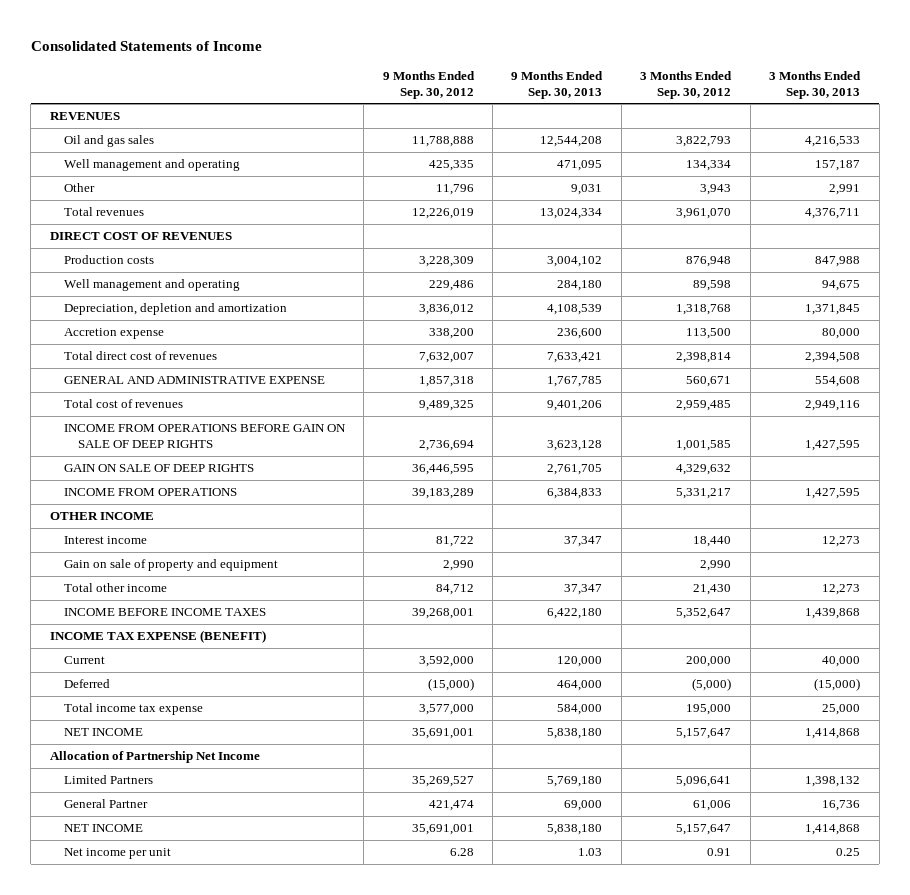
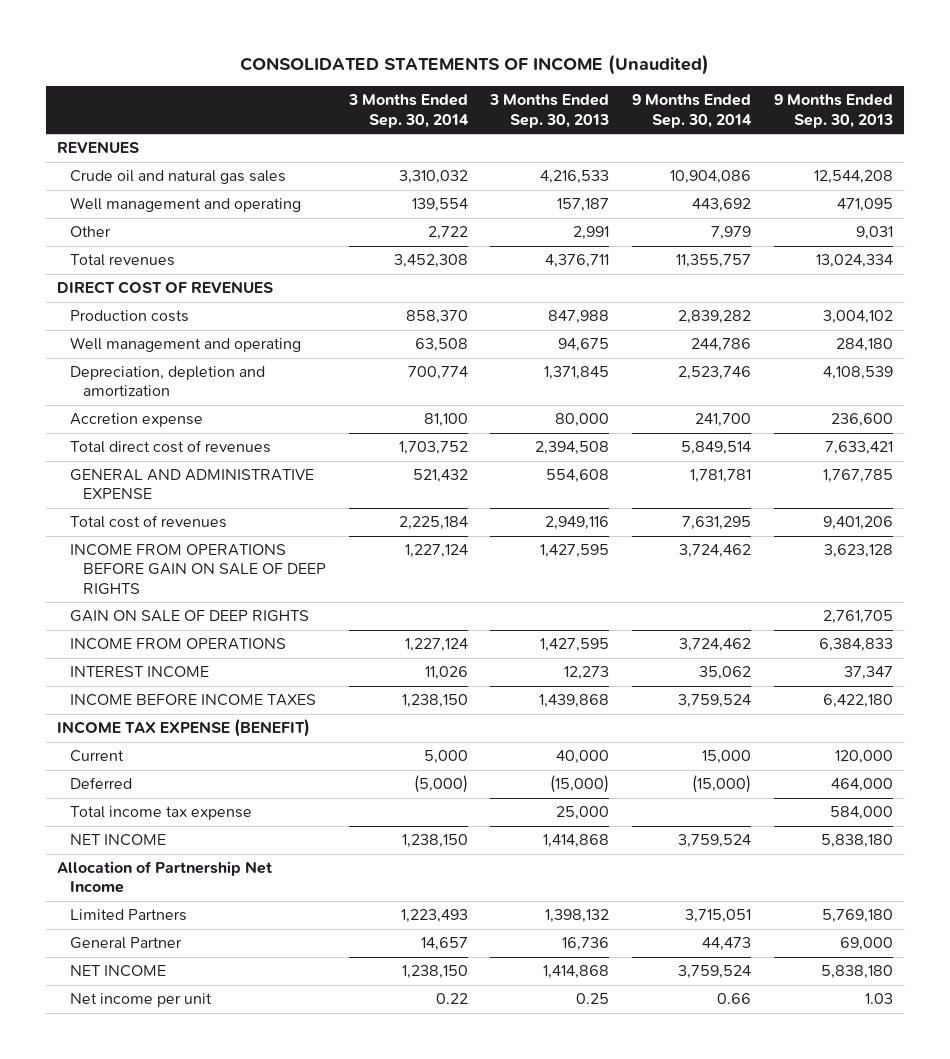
- Consolidated Statements of Income
+ CONSOLIDATED STATEMENTS OF INCOME (Unaudited)
- | 9 Months Ended Sep. 30, 2012 | 9 Months Ended Sep. 30, 2013 | 3 Months Ended Sep. 30, 2012 | 3 Months Ended Sep. 30, 2013
+ | 3 Months Ended Sep. 30, 2014 | 3 Months Ended Sep. 30, 2013 | 9 Months Ended Sep. 30, 2014 | 9 Months Ended Sep. 30, 2013
- Oil and gas sales | 11,788,888 | 12,544,208 | 3,822,793 | 4,216,533
+ Crude oil and natural gas sales | 3,310,032 | 4,216,533 | 10,904,086 | 12,544,208
- OTHER INCOME
- Interest income | 81,722 | 37,347 | 18,440 | 12,273
- Gain on sale of property and equipment | 2,990 | | 2,990 |
- Total other income | 84,712 | 37,347 | 21,430 | 12,273
+ INTEREST INCOME | 11,026 | 12,273 | 35,062 | 37,347

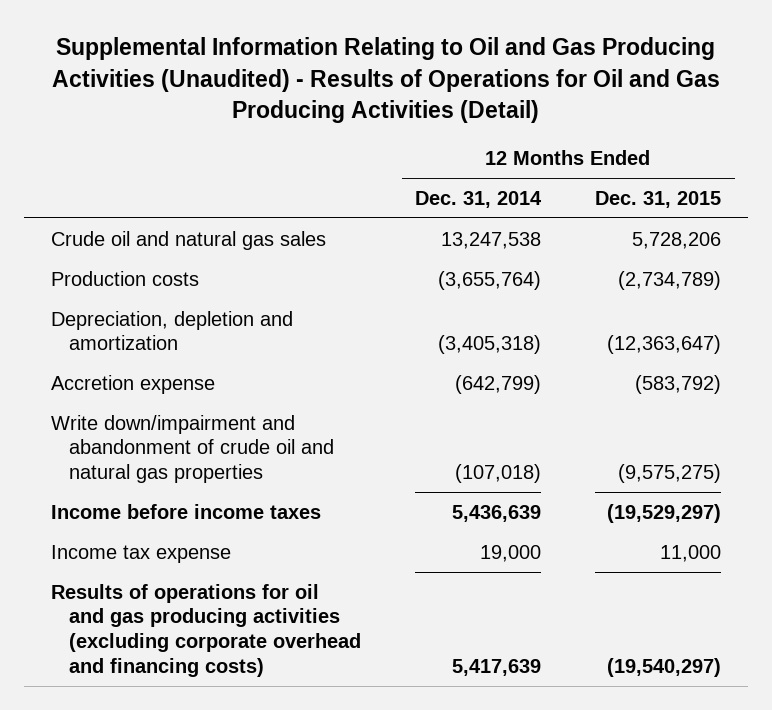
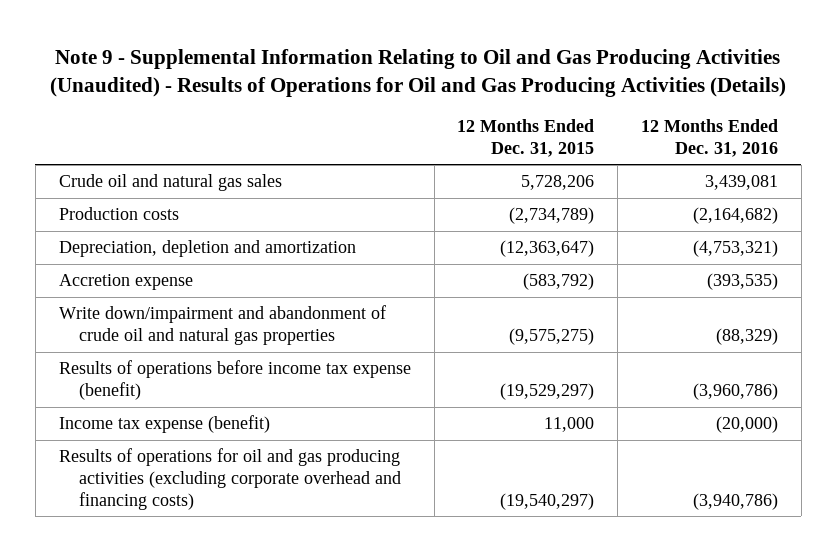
- Supplemental Information Relating to Oil and Gas Producing Activities (Unaudited) - Results of Operations for Oil and Gas Producing Activities (Detail)
+ Note 9 - Supplemental Information Relating to Oil and Gas Producing Activities (Unaudited) - Results of Operations for Oil and Gas Producing Activities (Details)
- | 12 Months Ended Dec. 31, 2014 | 12 Months Ended Dec. 31, 2015
+ | 12 Months Ended Dec. 31, 2015 | 12 Months Ended Dec. 31, 2016
- Income before income taxes | 5,436,639 | (19,529,297)
- Income tax expense | 19,000 | 11,000
+ Results of operations before income tax expense (benefit) | (19,529,297) | (3,960,786)
+ Income tax expense (benefit) | 11,000 | (20,000)

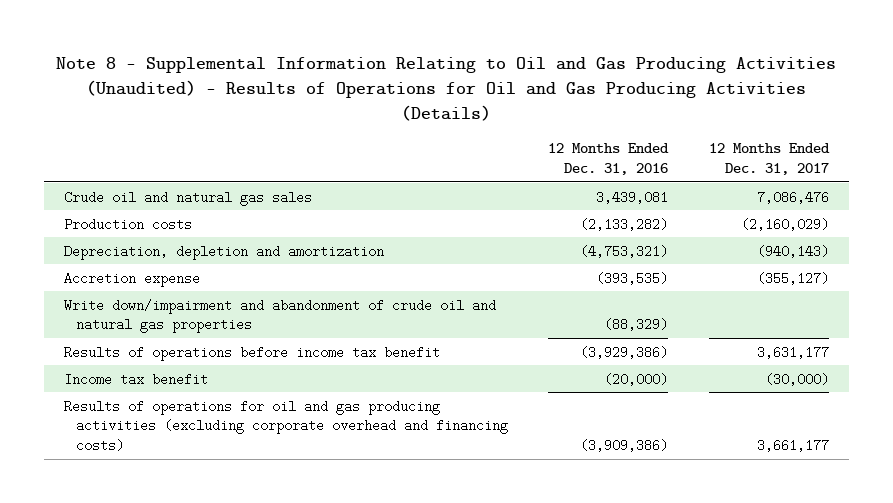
- Note 9 - Supplemental Information Relating to Oil and Gas Producing Activities (Unaudited) - Results of Operations for Oil and Gas Producing Activities (Details)
+ Note 8 - Supplemental Information Relating to Oil and Gas Producing Activities (Unaudited) - Results of Operations for Oil and Gas Producing Activities (Details)
- | 12 Months Ended Dec. 31, 2015 | 12 Months Ended Dec. 31, 2016
+ | 12 Months Ended Dec. 31, 2016 | 12 Months Ended Dec. 31, 2017
- Production costs | (2,734,789) | (2,164,682)
+ Production costs | (2,133,282) | (2,160,029)
- Results of operations before income tax expense (benefit) | (19,529,297) | (3,960,786)
- Income tax expense (benefit) | 11,000 | (20,000)
- Results of operations for oil and gas producing activities (excluding corporate overhead and financing costs) | (19,540,297) | (3,940,786)
+ Results of operations before income tax benefit | (3,929,386) | 3,631,177
+ Income tax benefit | (20,000) | (30,000)
+ Results of operations for oil and gas producing activities (excluding corporate overhead and financing costs) | (3,909,386) | 3,661,177

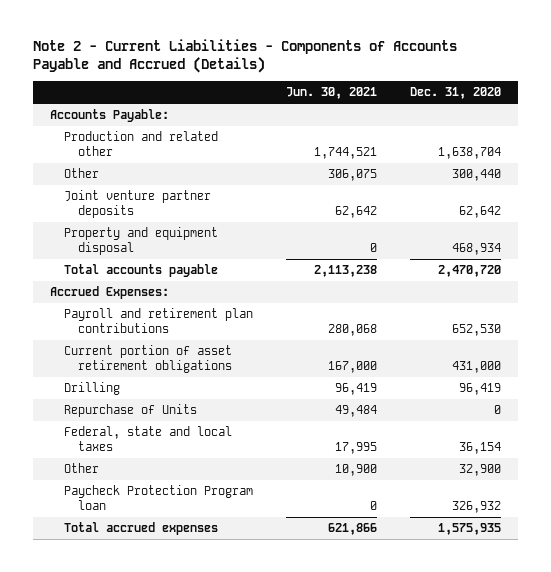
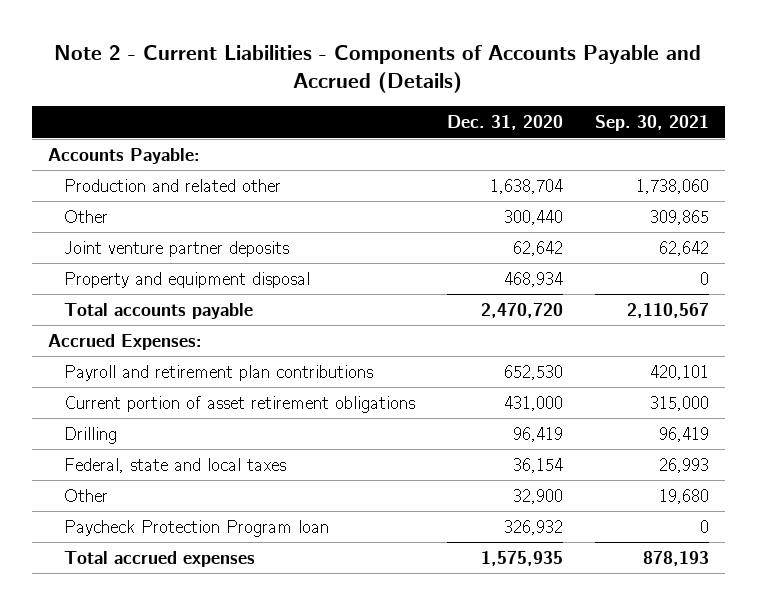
- | Jun. 30, 2021 | Dec. 31, 2020
+ | Dec. 31, 2020 | Sep. 30, 2021
- Repurchase of Units | 49,484 | 0

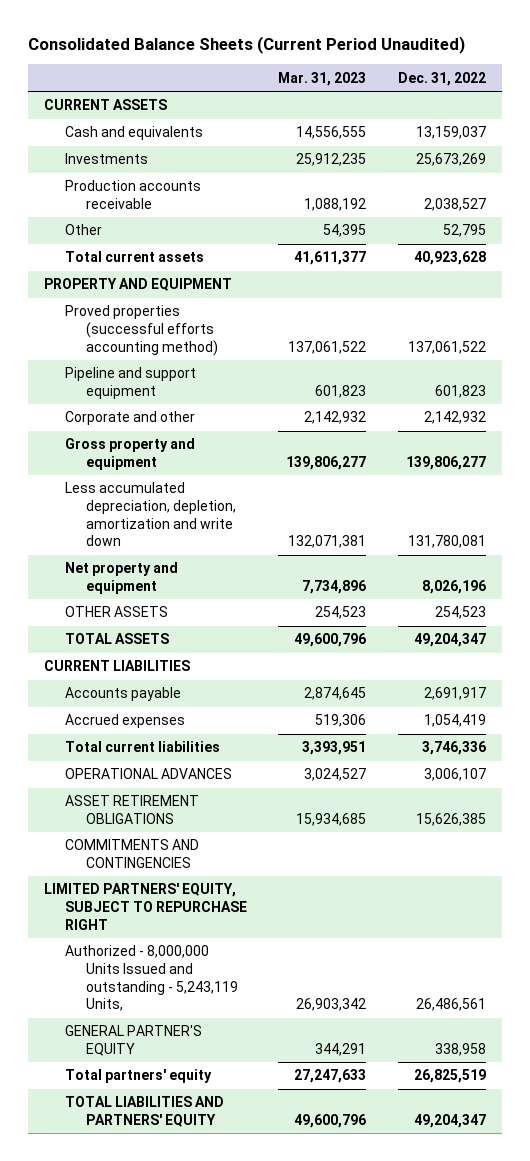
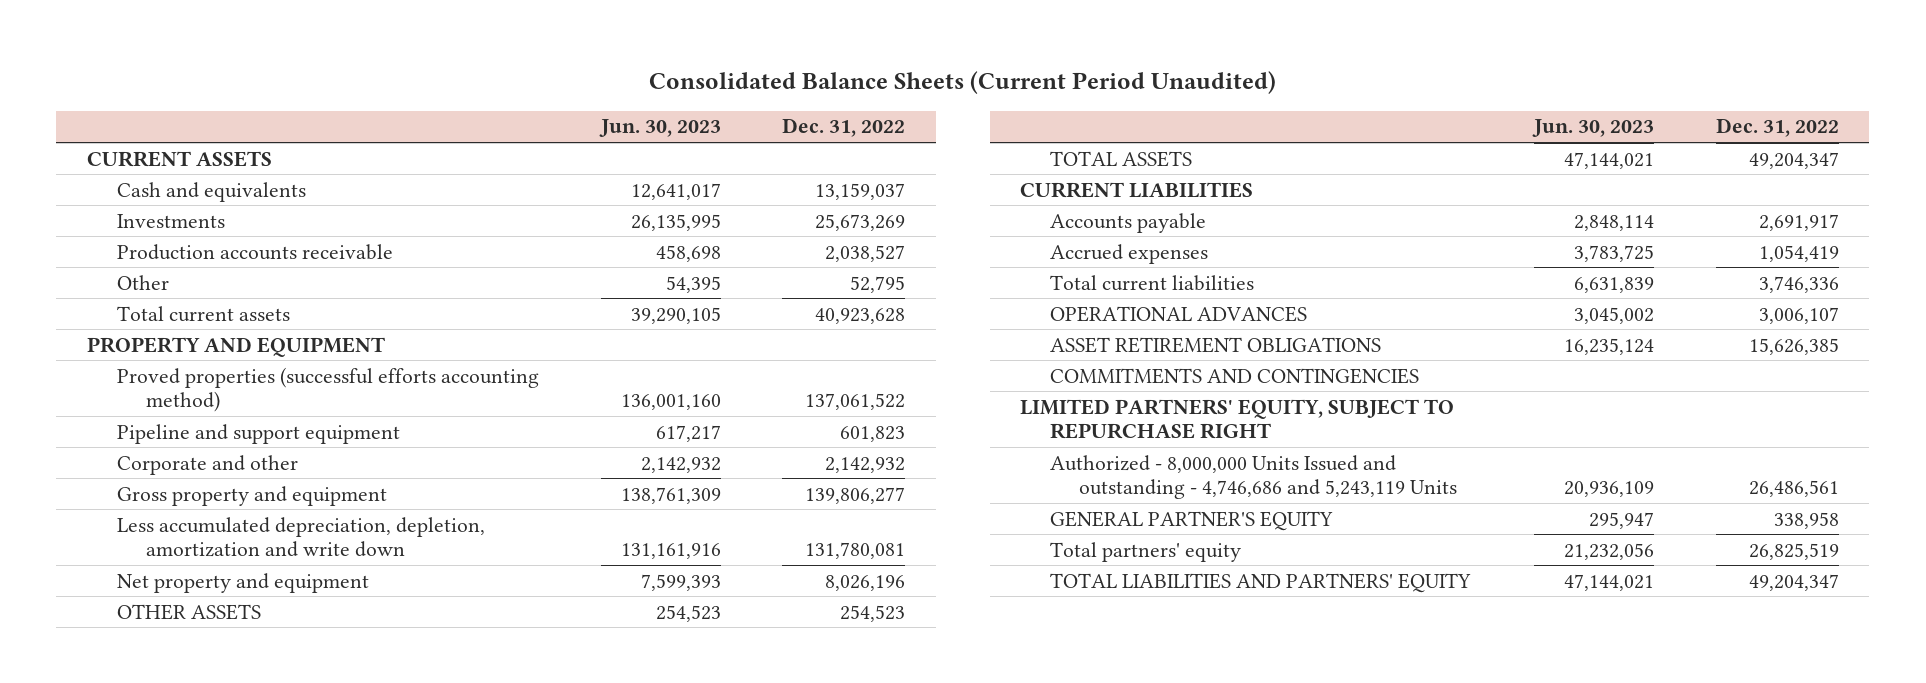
- | Mar. 31, 2023 | Dec. 31, 2022
+ | Jun. 30, 2023 | Dec. 31, 2022
- Authorized - 8,000,000 Units Issued and outstanding - 5,243,119 Units, | 26,903,342 | 26,486,561
+ Authorized - 8,000,000 Units Issued and outstanding - 4,746,686 and 5,243,119 Units | 20,936,109 | 26,486,561

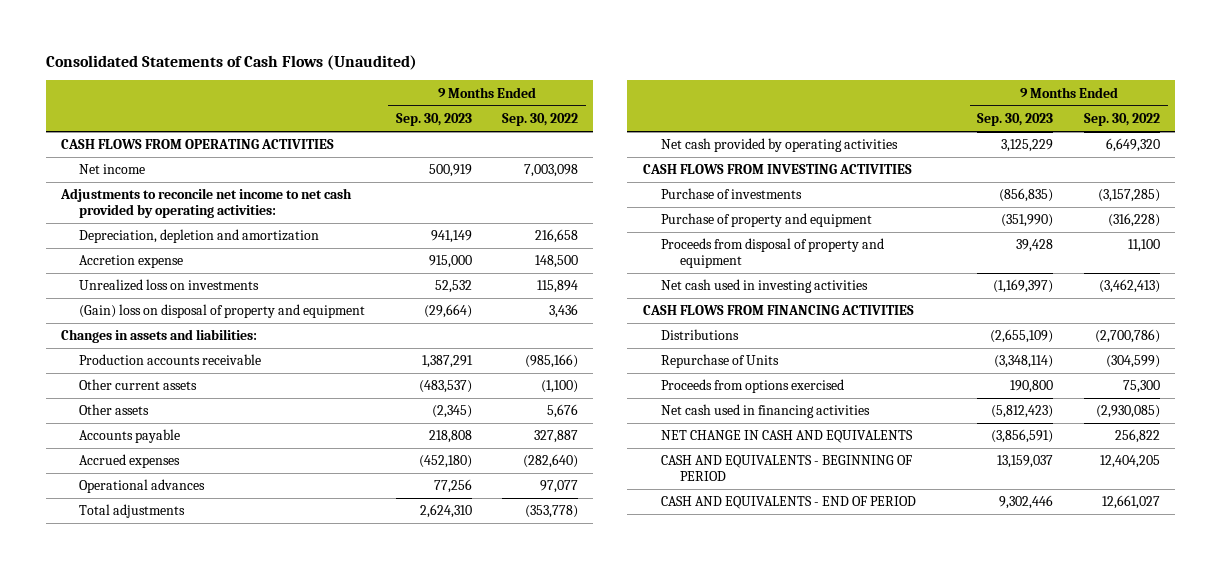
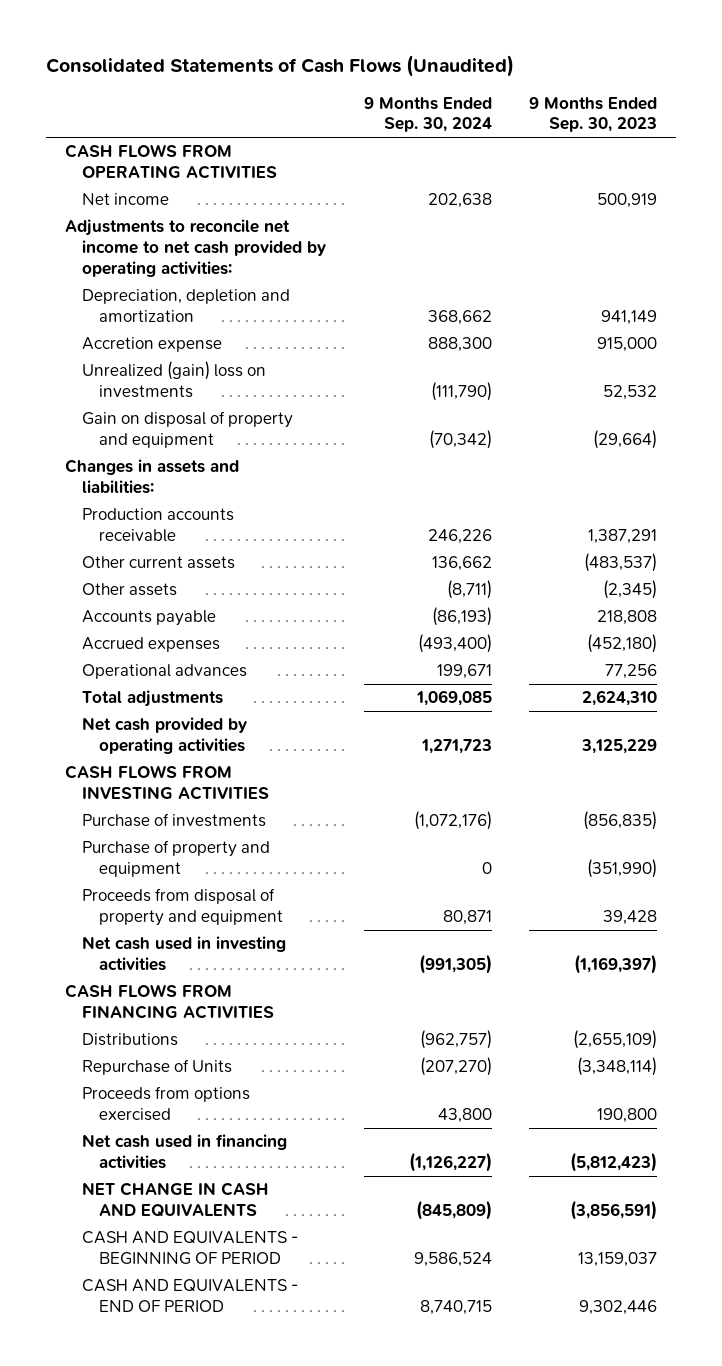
- | 9 Months Ended Sep. 30, 2023 | 9 Months Ended Sep. 30, 2022
+ | 9 Months Ended Sep. 30, 2024 | 9 Months Ended Sep. 30, 2023
- Unrealized loss on investments | 52,532 | 115,894
- (Gain) loss on disposal of property and equipment | (29,664) | 3,436
+ Unrealized (gain) loss on investments | (111,790) | 52,532
+ Gain on disposal of property and equipment | (70,342) | (29,664)

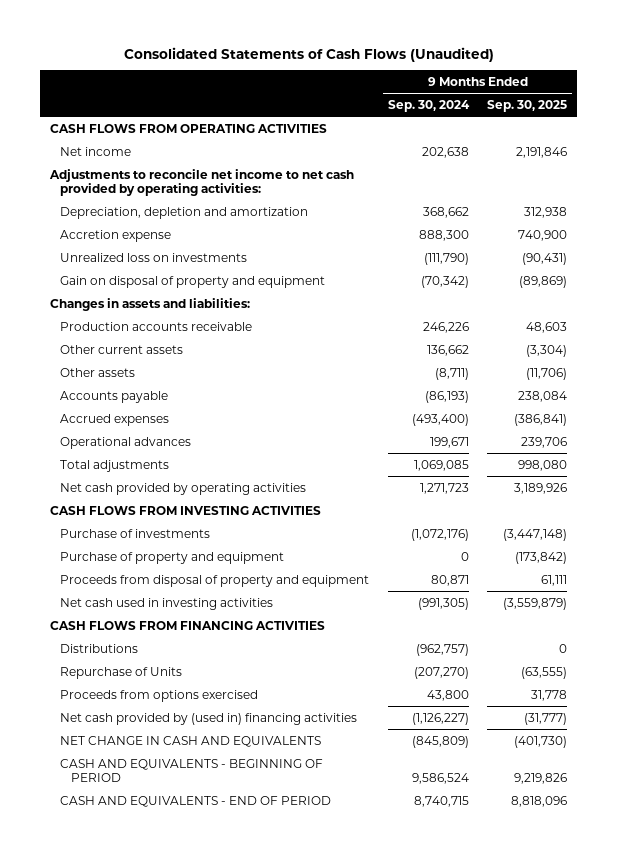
- | 9 Months Ended Sep. 30, 2024 | 9 Months Ended Sep. 30, 2023
+ | 9 Months Ended Sep. 30, 2024 | 9 Months Ended Sep. 30, 2025
- Unrealized (gain) loss on investments | (111,790) | 52,532
+ Unrealized loss on investments | (111,790) | (90,431)
- Net cash used in financing activities | (1,126,227) | (5,812,423)
+ Net cash provided by (used in) financing activities | (1,126,227) | (31,777)

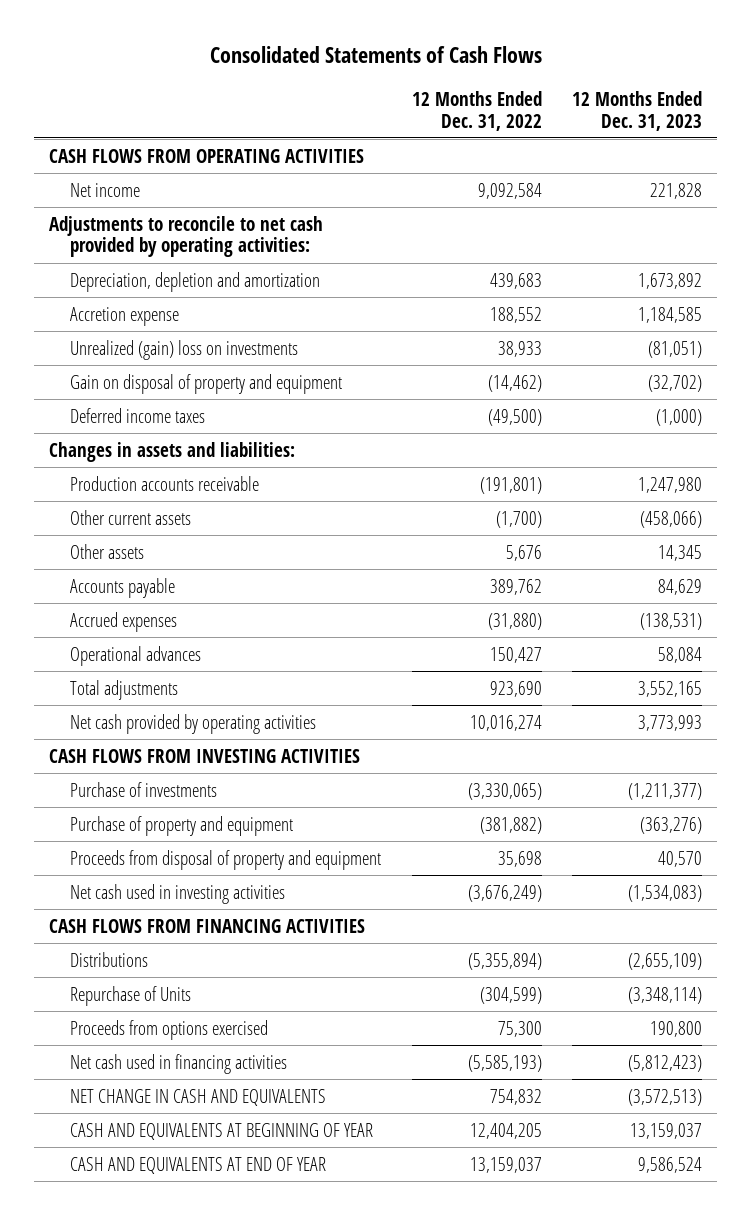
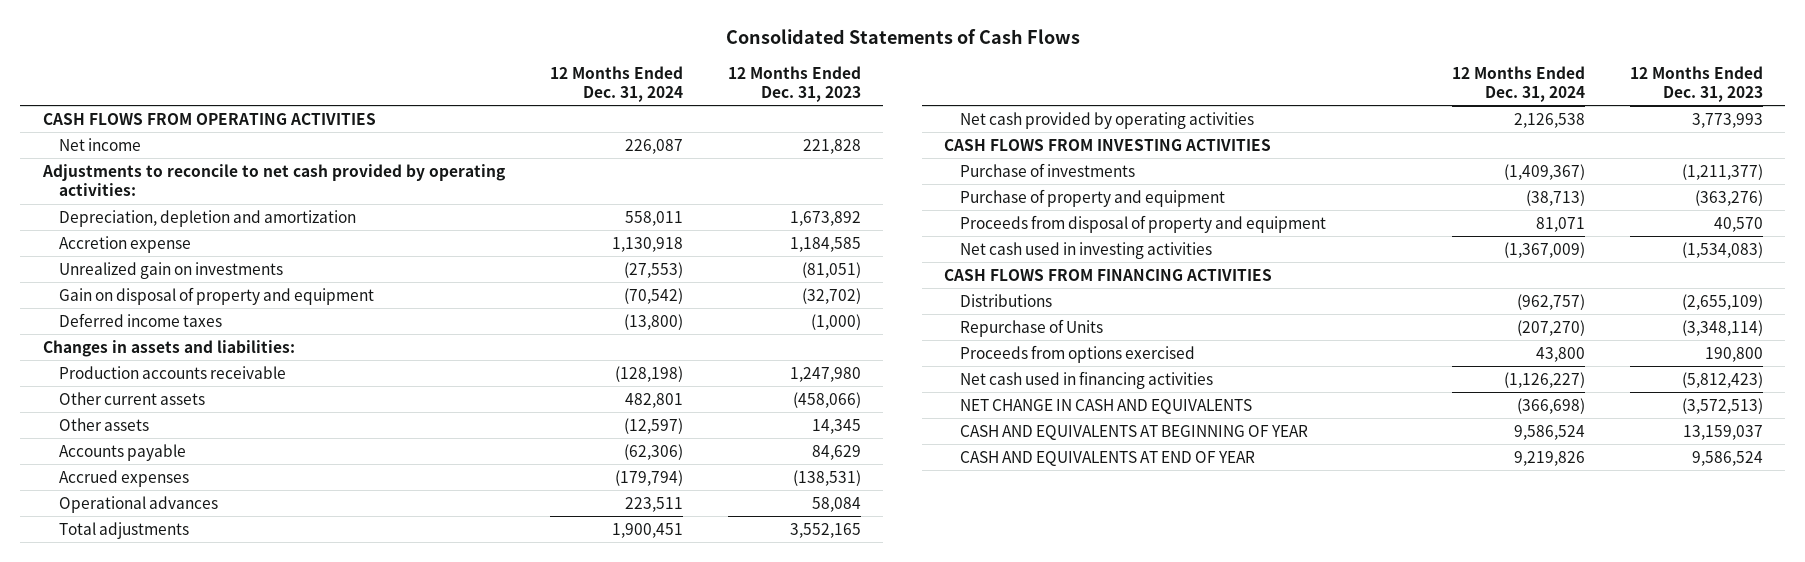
- | 12 Months Ended Dec. 31, 2022 | 12 Months Ended Dec. 31, 2023
+ | 12 Months Ended Dec. 31, 2024 | 12 Months Ended Dec. 31, 2023
- Unrealized (gain) loss on investments | 38,933 | (81,051)
+ Unrealized gain on investments | (27,553) | (81,051)

